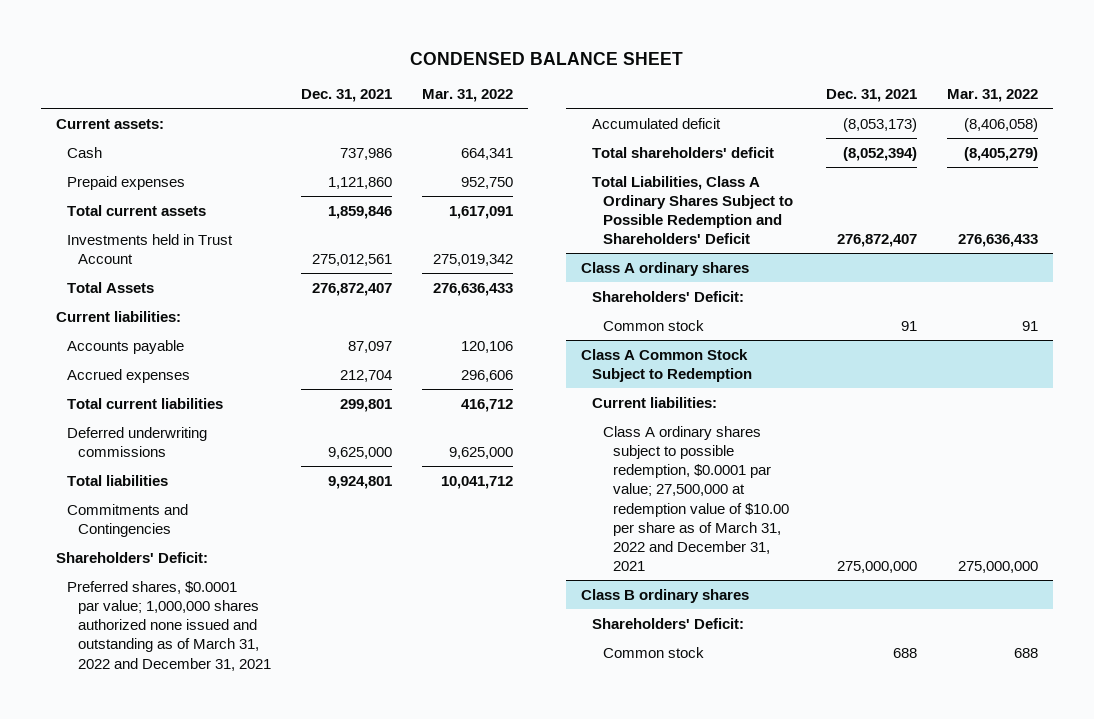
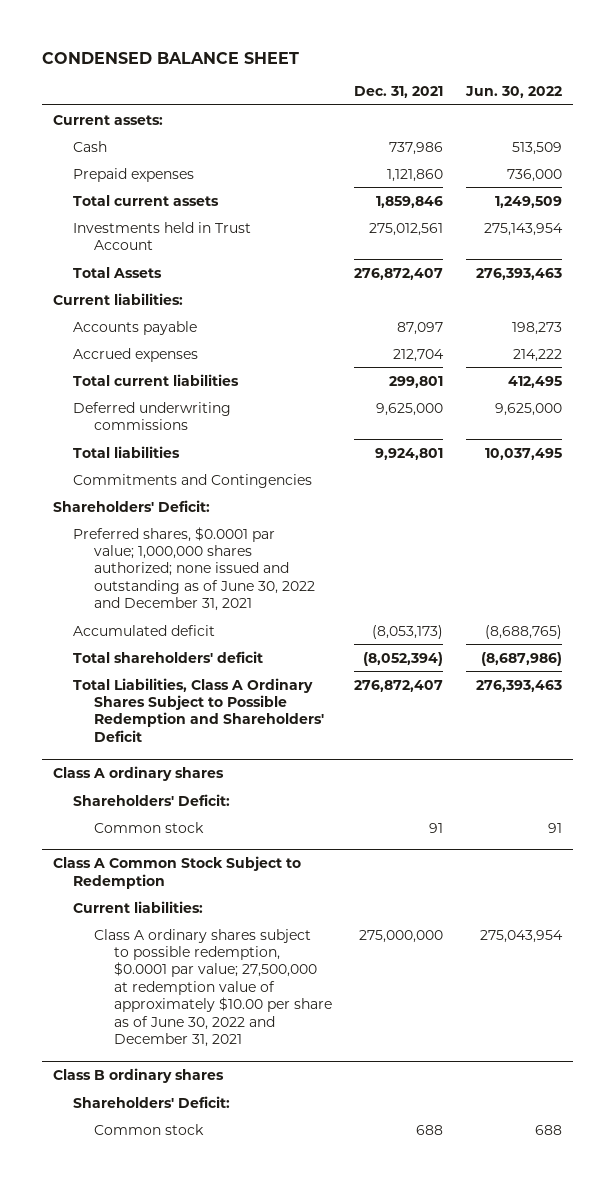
- | Dec. 31, 2021 | Mar. 31, 2022
+ | Dec. 31, 2021 | Jun. 30, 2022
- Preferred shares, $0.0001 par value; 1,000,000 shares authorized none issued and outstanding as of March 31, 2022 and December 31, 2021
+ Preferred shares, $0.0001 par value; 1,000,000 shares authorized; none issued and outstanding as of June 30, 2022 and December 31, 2021
@ Class A Common Stock Subject to Redemption
- Class A ordinary shares subject to possible redemption, $0.0001 par value; 27,500,000 at redemption value of $10.00 per share as of March 31, 2022 and December 31, 2021 | 275,000,000 | 275,000,000
+ Class A ordinary shares subject to possible redemption, $0.0001 par value; 27,500,000 at redemption value of approximately $10.00 per share as of June 30, 2022 and December 31, 2021 | 275,000,000 | 275,043,954

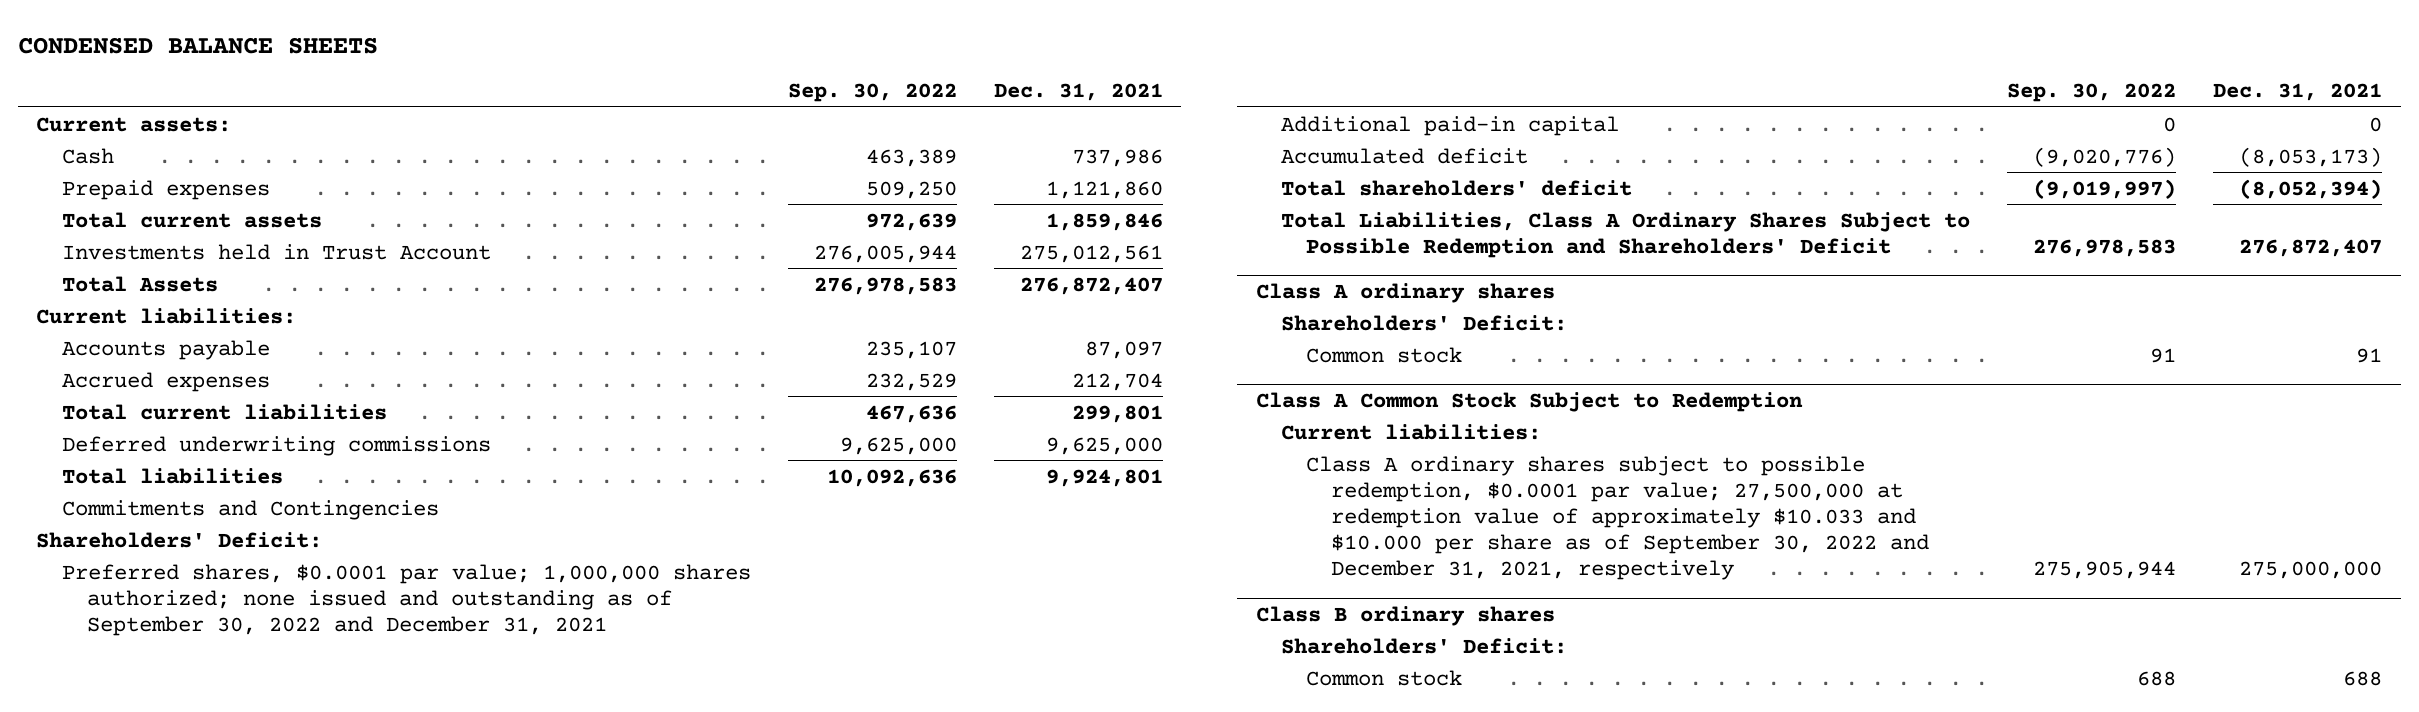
- CONDENSED BALANCE SHEET
+ CONDENSED BALANCE SHEETS
- | Dec. 31, 2021 | Jun. 30, 2022
+ | Sep. 30, 2022 | Dec. 31, 2021
- Preferred shares, $0.0001 par value; 1,000,000 shares authorized; none issued and outstanding as of June 30, 2022 and December 31, 2021
+ Preferred shares, $0.0001 par value; 1,000,000 shares authorized; none issued and outstanding as of September 30, 2022 and December 31, 2021
+ Additional paid-in capital | 0 | 0
@ Class A Common Stock Subject to Redemption
- Class A ordinary shares subject to possible redemption, $0.0001 par value; 27,500,000 at redemption value of approximately $10.00 per share as of June 30, 2022 and December 31, 2021 | 275,000,000 | 275,043,954
+ Class A ordinary shares subject to possible redemption, $0.0001 par value; 27,500,000 at redemption value of approximately $10.033 and $10.000 per share as of September 30, 2022 and December 31, 2021, respectively | 275,905,944 | 275,000,000

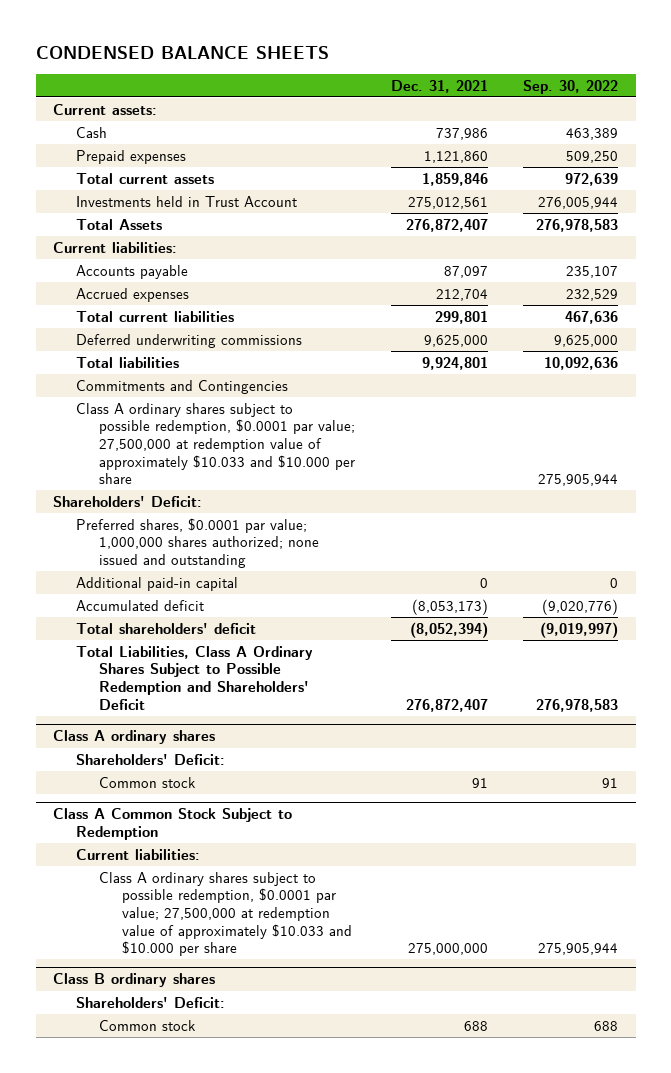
- | Sep. 30, 2022 | Dec. 31, 2021
+ | Dec. 31, 2021 | Sep. 30, 2022
+ Class A ordinary shares subject to possible redemption, $0.0001 par value; 27,500,000 at redemption value of approximately $10.033 and $10.000 per share | | 275,905,944
- Preferred shares, $0.0001 par value; 1,000,000 shares authorized; none issued and outstanding as of September 30, 2022 and December 31, 2021
+ Preferred shares, $0.0001 par value; 1,000,000 shares authorized; none issued and outstanding
@ Class A Common Stock Subject to Redemption
- Class A ordinary shares subject to possible redemption, $0.0001 par value; 27,500,000 at redemption value of approximately $10.033 and $10.000 per share as of September 30, 2022 and December 31, 2021, respectively | 275,905,944 | 275,000,000
+ Class A ordinary shares subject to possible redemption, $0.0001 par value; 27,500,000 at redemption value of approximately $10.033 and $10.000 per share | 275,000,000 | 275,905,944

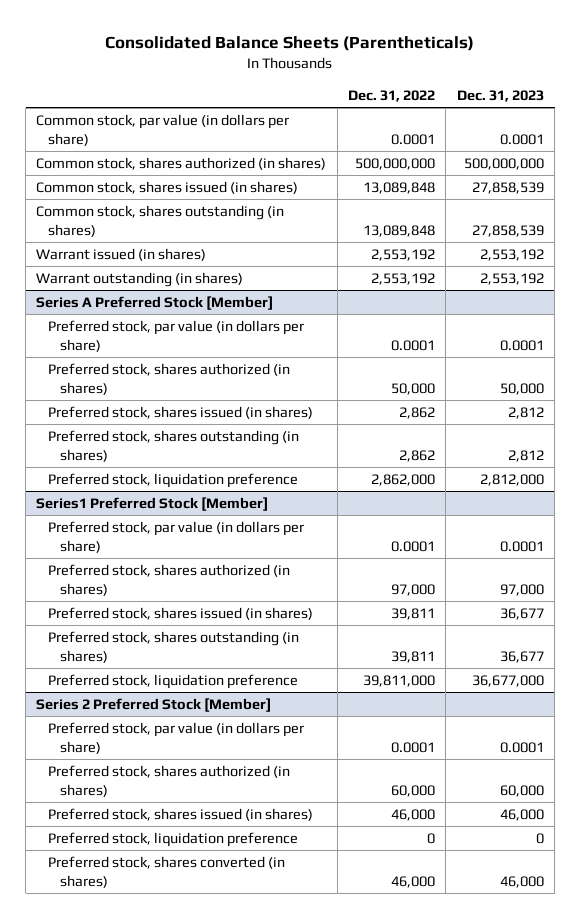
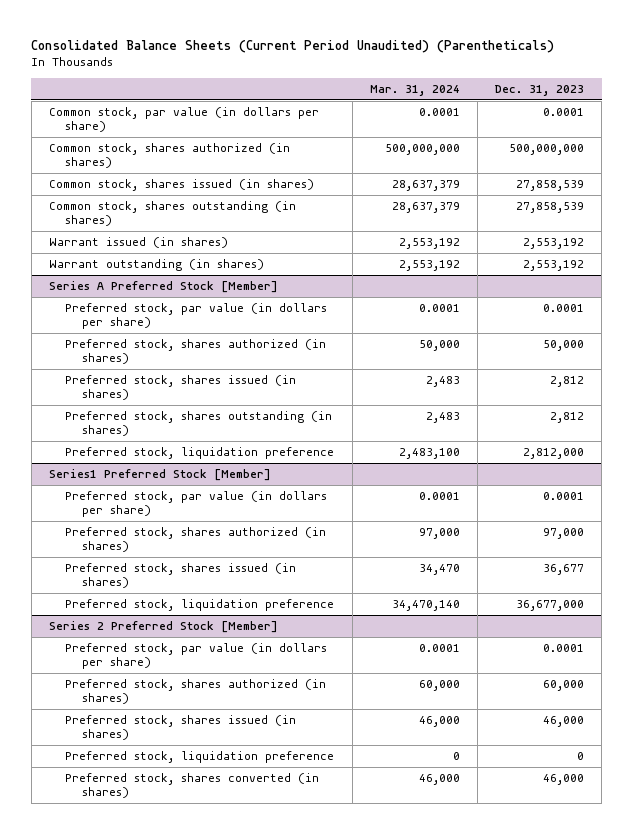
- Consolidated Balance Sheets (Parentheticals)
+ Consolidated Balance Sheets (Current Period Unaudited) (Parentheticals)
- | Dec. 31, 2022 | Dec. 31, 2023
+ | Mar. 31, 2024 | Dec. 31, 2023
@ Series1 Preferred Stock [Member]
- Preferred stock, shares outstanding (in shares) | 39,811 | 36,677

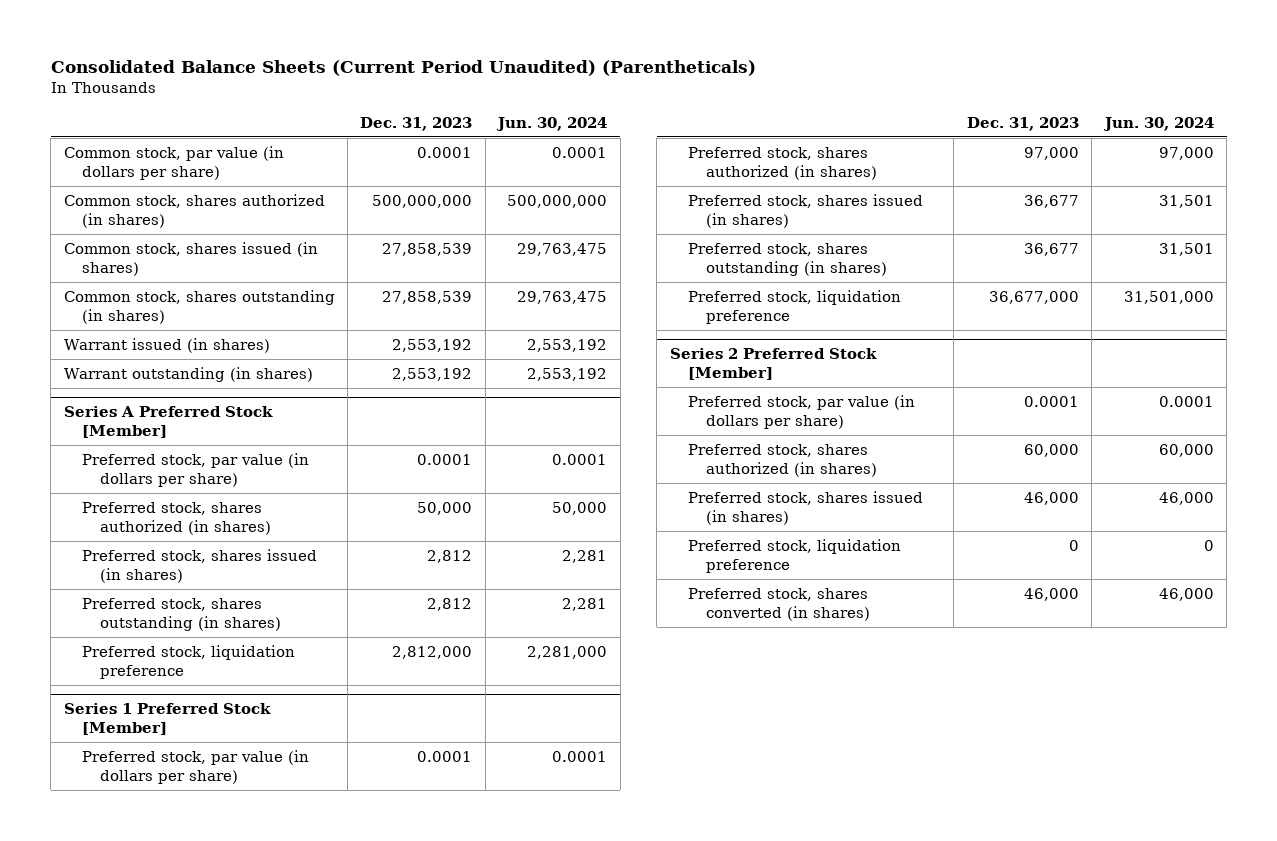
- | Mar. 31, 2024 | Dec. 31, 2023
+ | Dec. 31, 2023 | Jun. 30, 2024
- Series1 Preferred Stock [Member]
+ Series 1 Preferred Stock [Member]
+ Preferred stock, shares outstanding (in shares) | 36,677 | 31,501

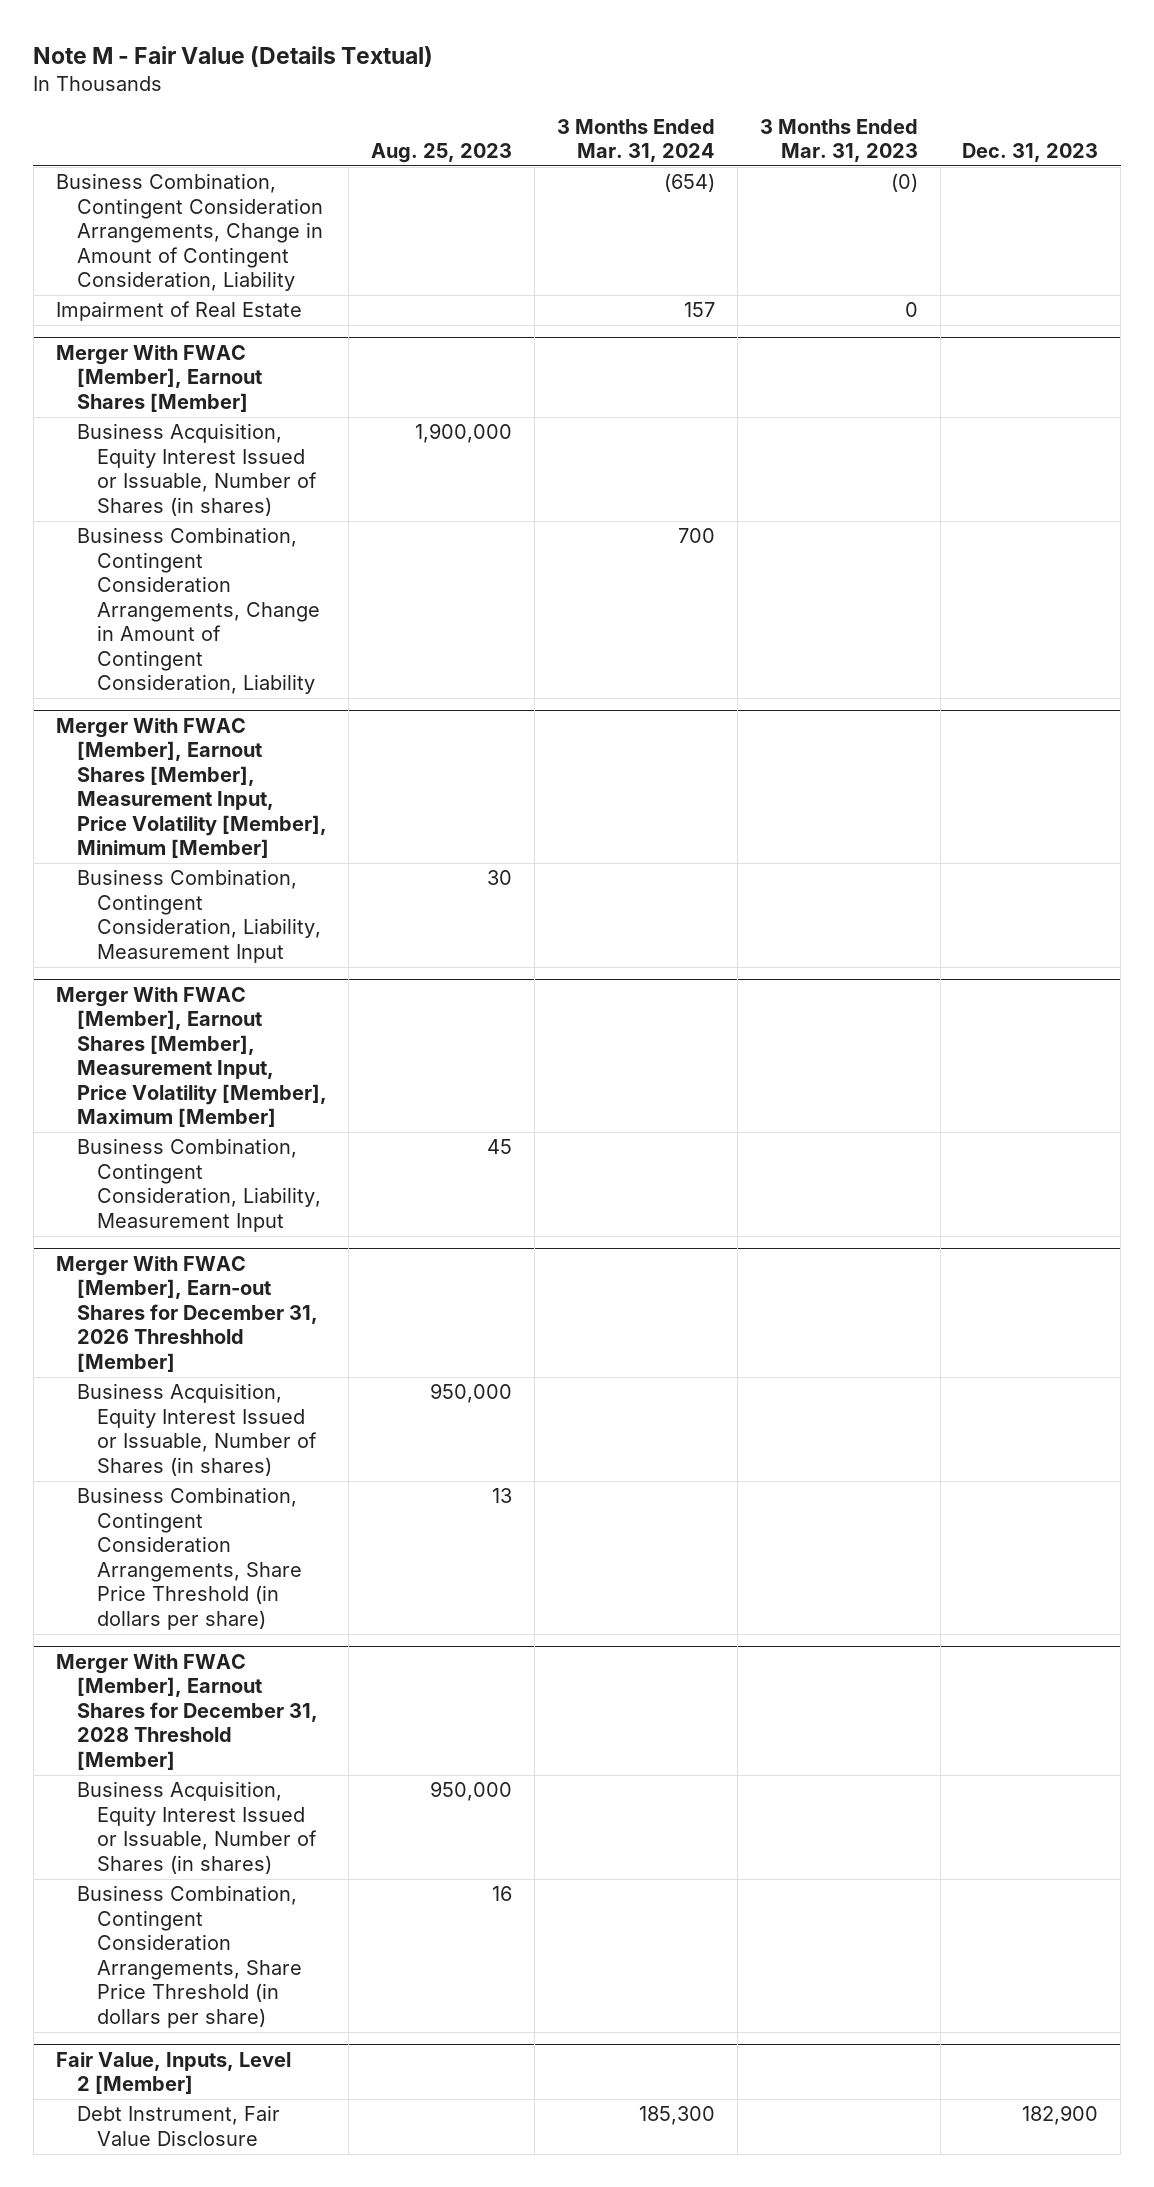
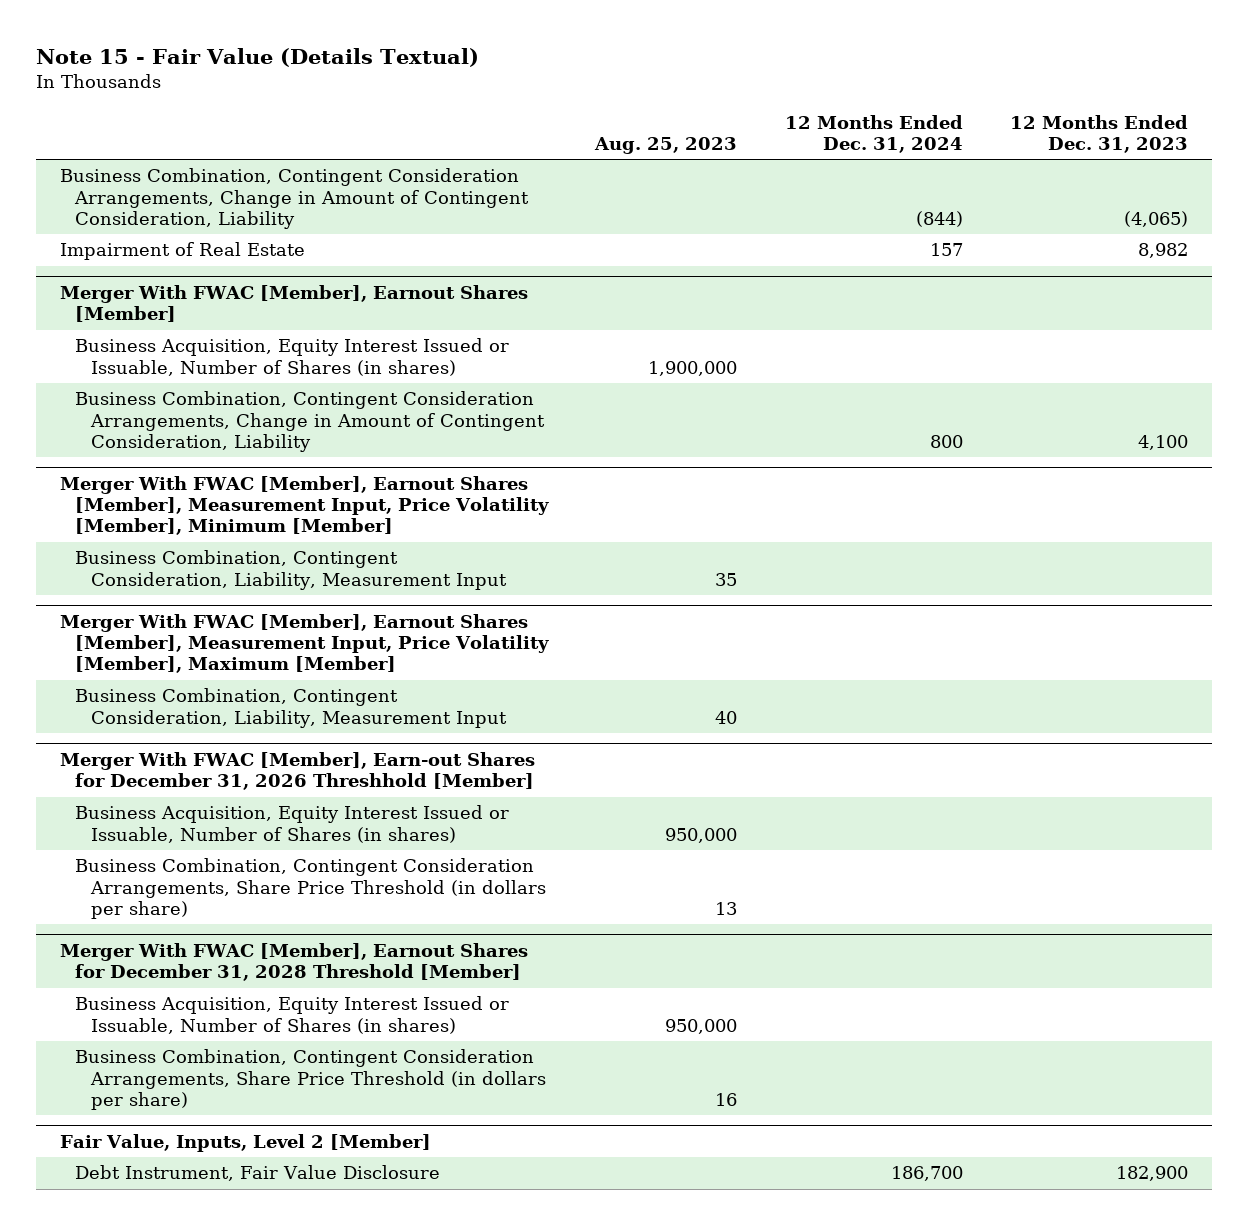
- Note M - Fair Value (Details Textual)
+ Note 15 - Fair Value (Details Textual)
- | Aug. 25, 2023 | 3 Months Ended Mar. 31, 2024 | 3 Months Ended Mar. 31, 2023 | Dec. 31, 2023
+ | Aug. 25, 2023 | 12 Months Ended Dec. 31, 2024 | 12 Months Ended Dec. 31, 2023
@ Merger With FWAC [Member], Earnout Shares [Member], Measurement Input, Price Volatility [Member], Minimum [Member]
- Business Combination, Contingent Consideration, Liability, Measurement Input | 30 | | |
+ Business Combination, Contingent Consideration, Liability, Measurement Input | 35 | |
@ Merger With FWAC [Member], Earnout Shares [Member], Measurement Input, Price Volatility [Member], Maximum [Member]
- Business Combination, Contingent Consideration, Liability, Measurement Input | 45 | | |
+ Business Combination, Contingent Consideration, Liability, Measurement Input | 40 | |

